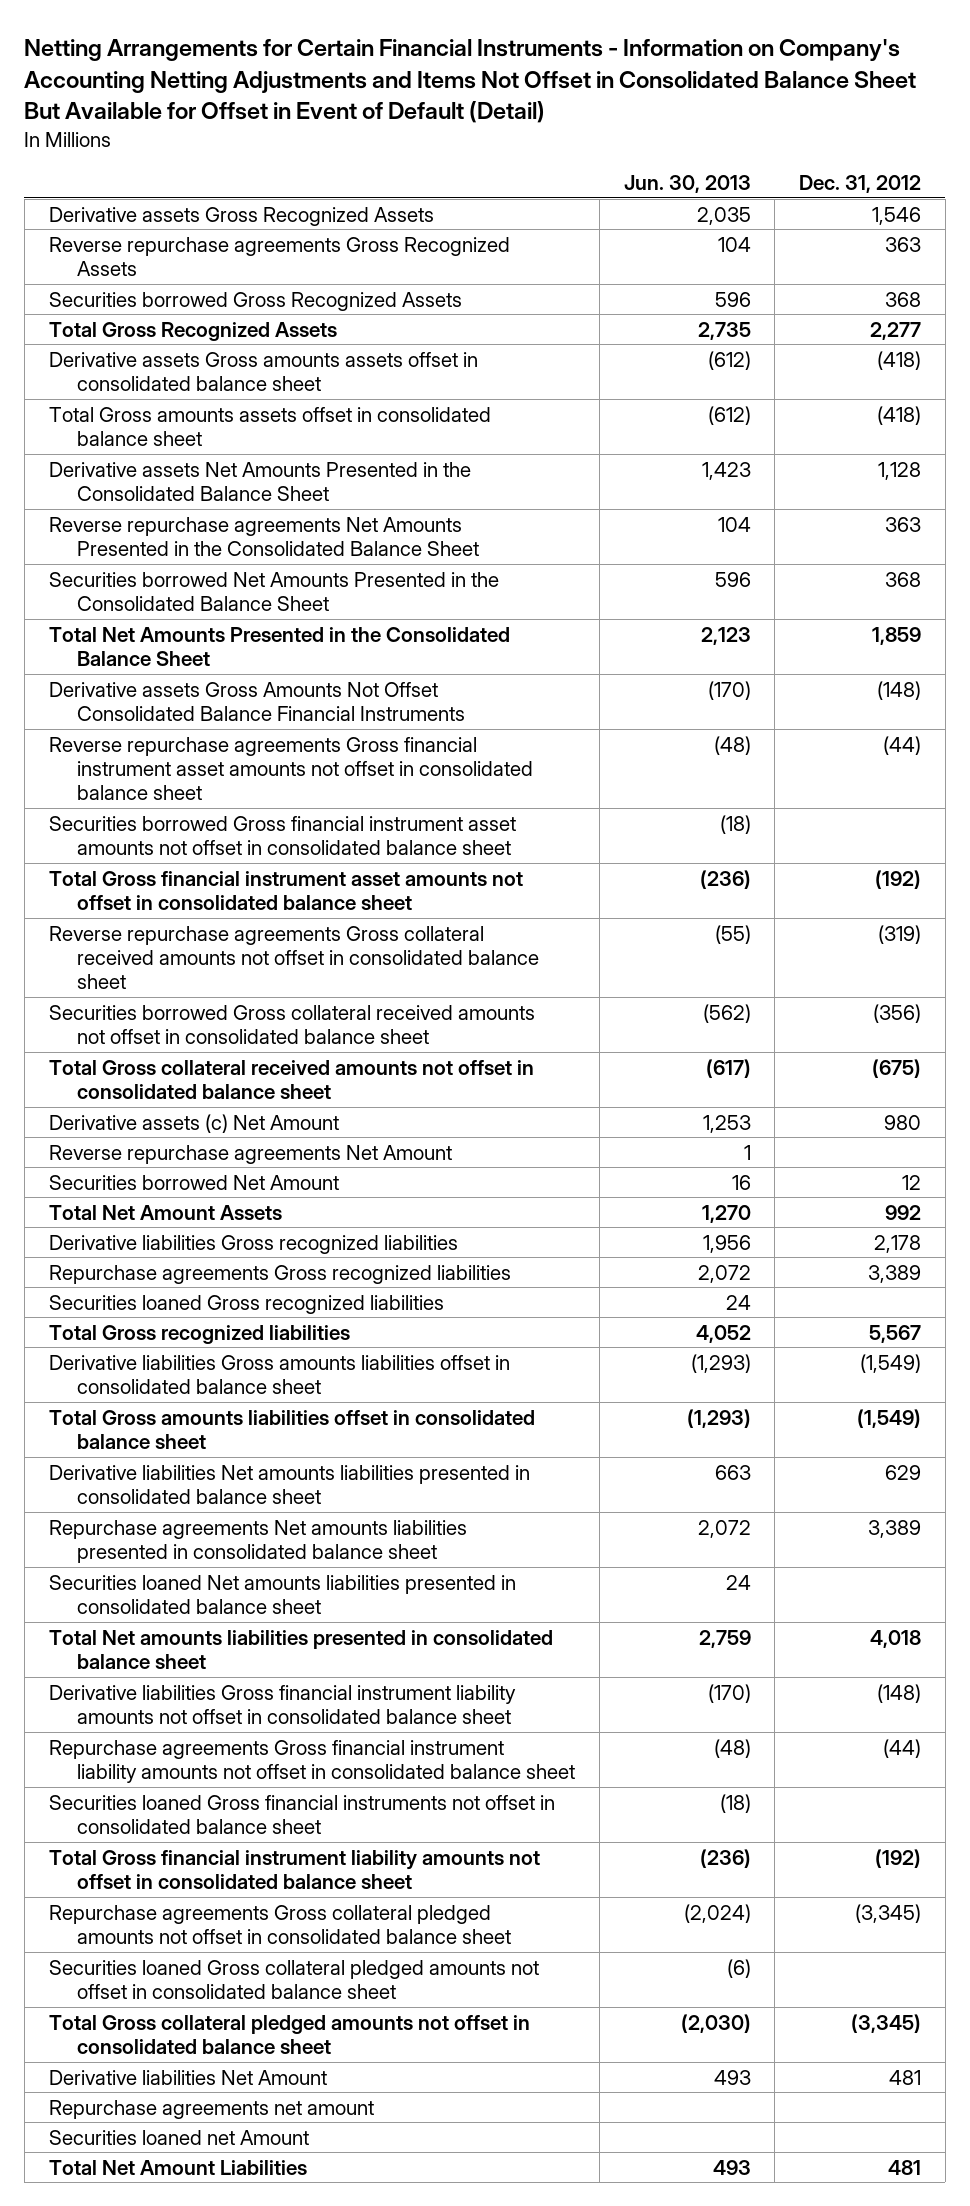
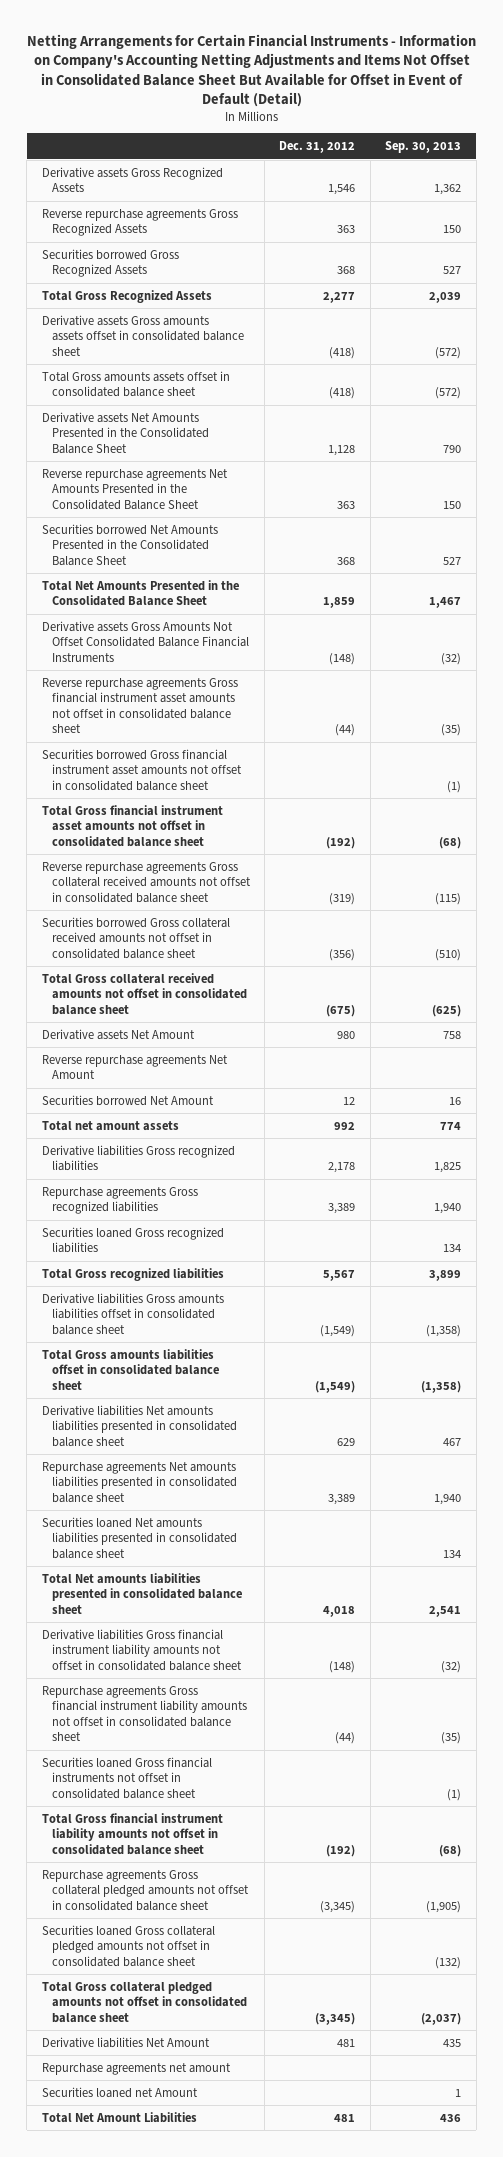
- | Jun. 30, 2013 | Dec. 31, 2012
+ | Dec. 31, 2012 | Sep. 30, 2013
- Derivative assets (c) Net Amount | 1,253 | 980
+ Derivative assets Net Amount | 980 | 758
- Total Net Amount Assets | 1,270 | 992
+ Total net amount assets | 992 | 774

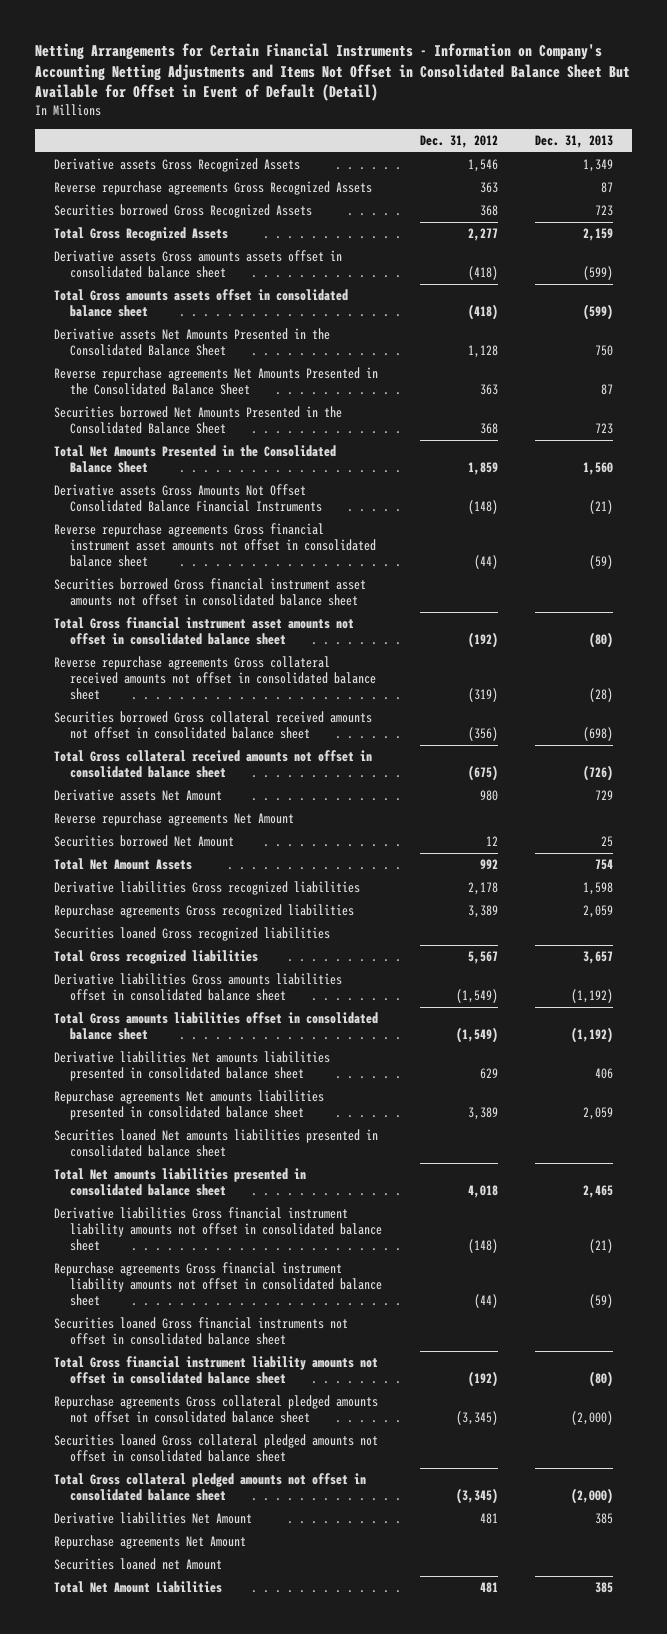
- | Dec. 31, 2012 | Sep. 30, 2013
+ | Dec. 31, 2012 | Dec. 31, 2013
- Total net amount assets | 992 | 774
+ Total Net Amount Assets | 992 | 754
- Repurchase agreements net amount
+ Repurchase agreements Net Amount

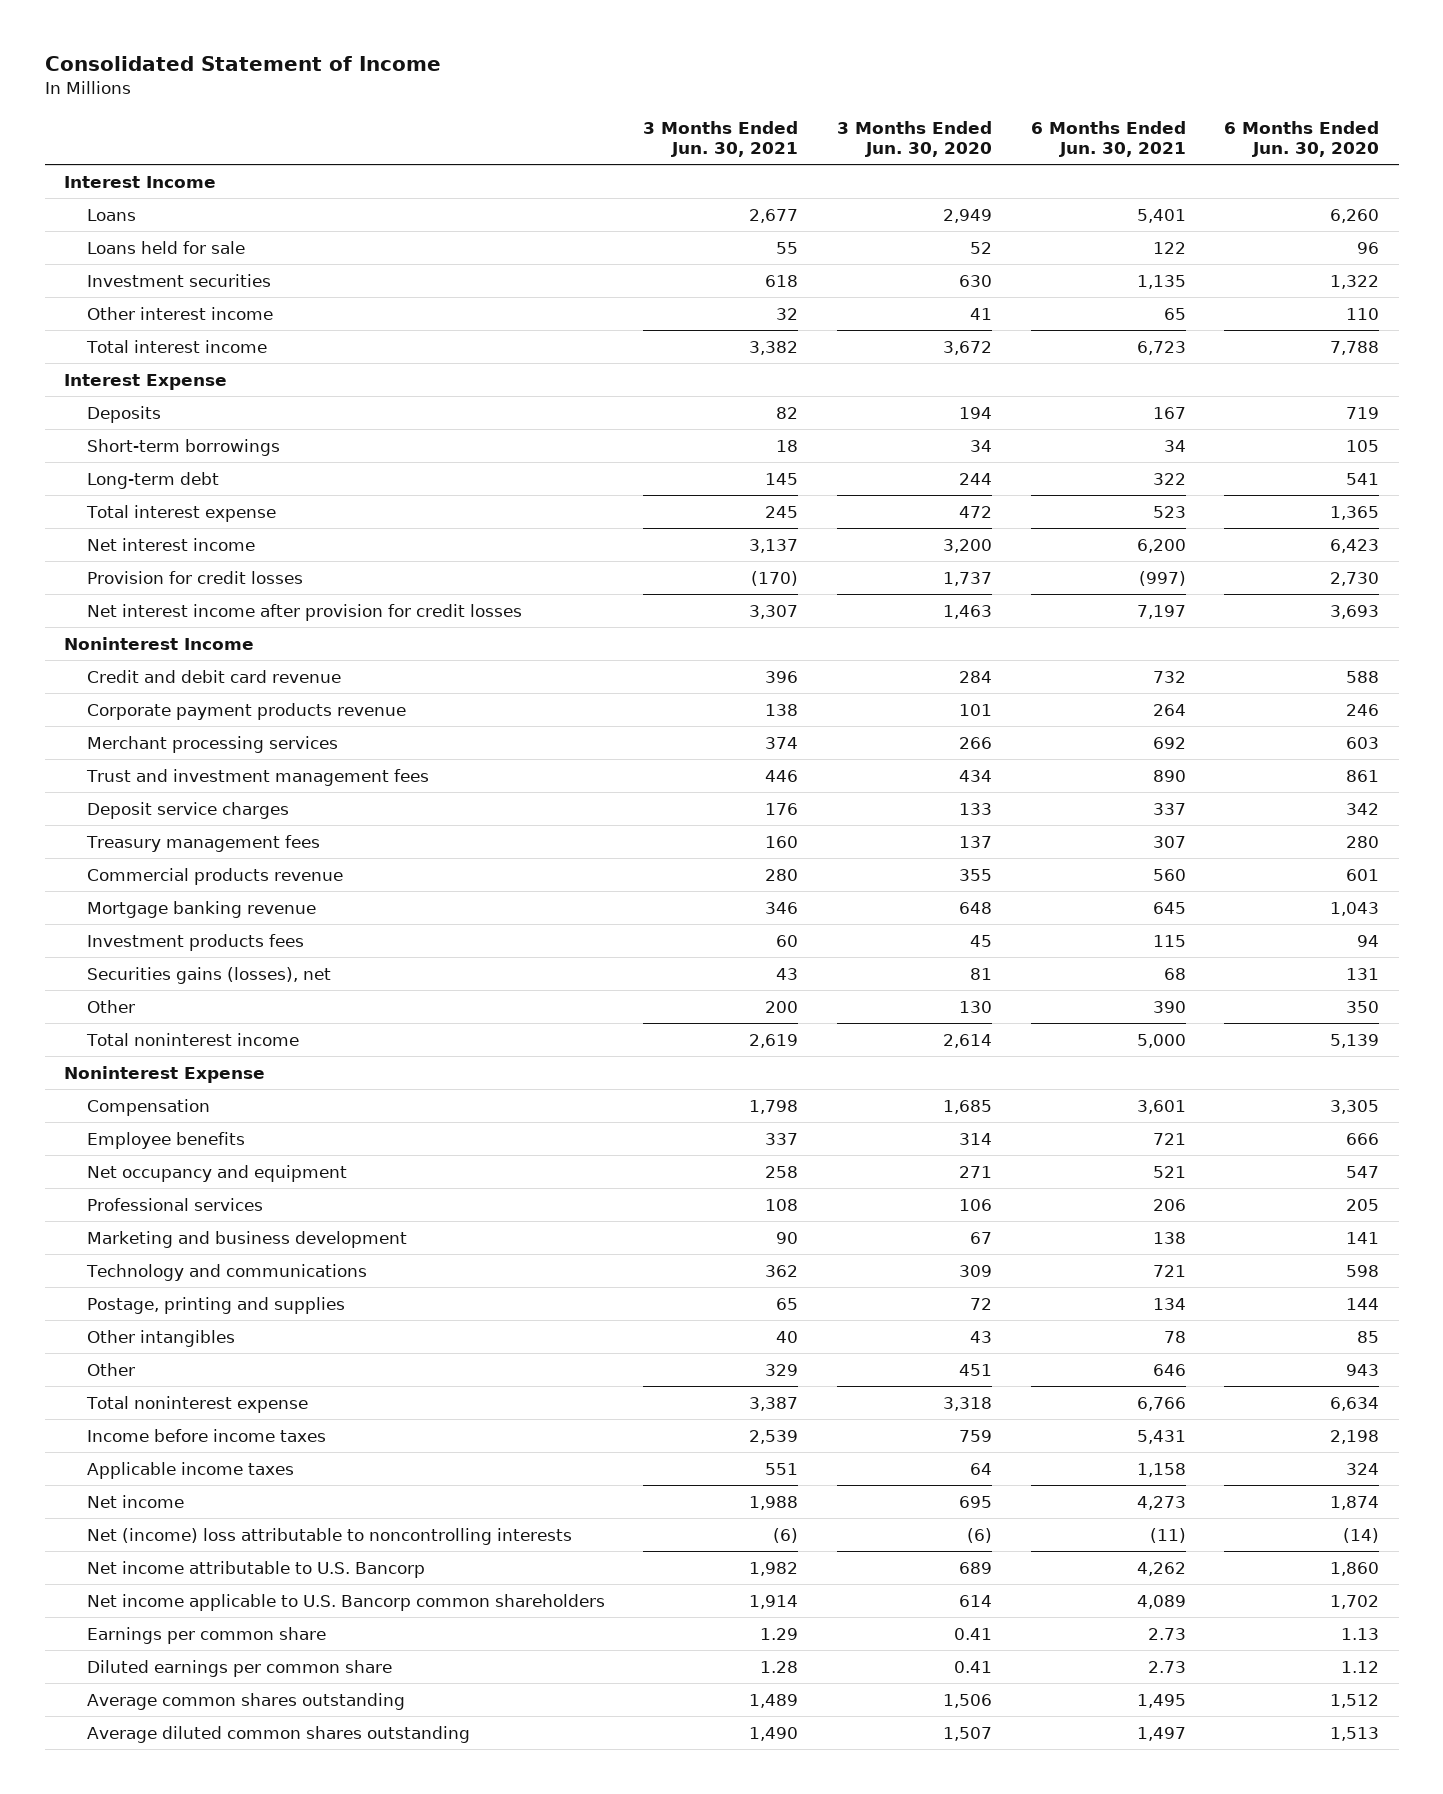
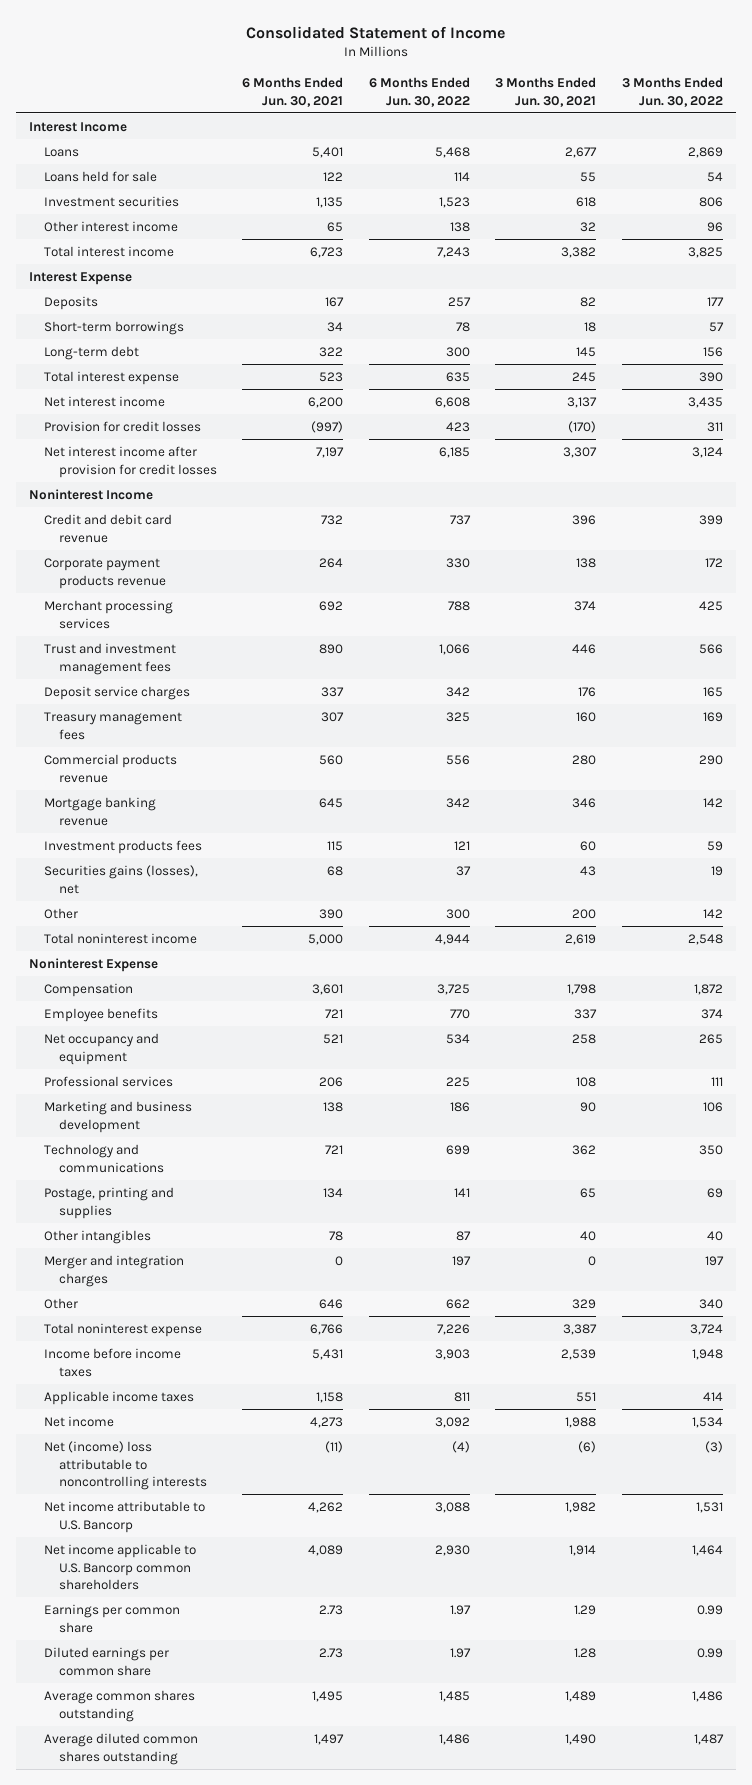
- | 3 Months Ended Jun. 30, 2021 | 3 Months Ended Jun. 30, 2020 | 6 Months Ended Jun. 30, 2021 | 6 Months Ended Jun. 30, 2020
+ | 6 Months Ended Jun. 30, 2021 | 6 Months Ended Jun. 30, 2022 | 3 Months Ended Jun. 30, 2021 | 3 Months Ended Jun. 30, 2022
+ Merger and integration charges | 0 | 197 | 0 | 197

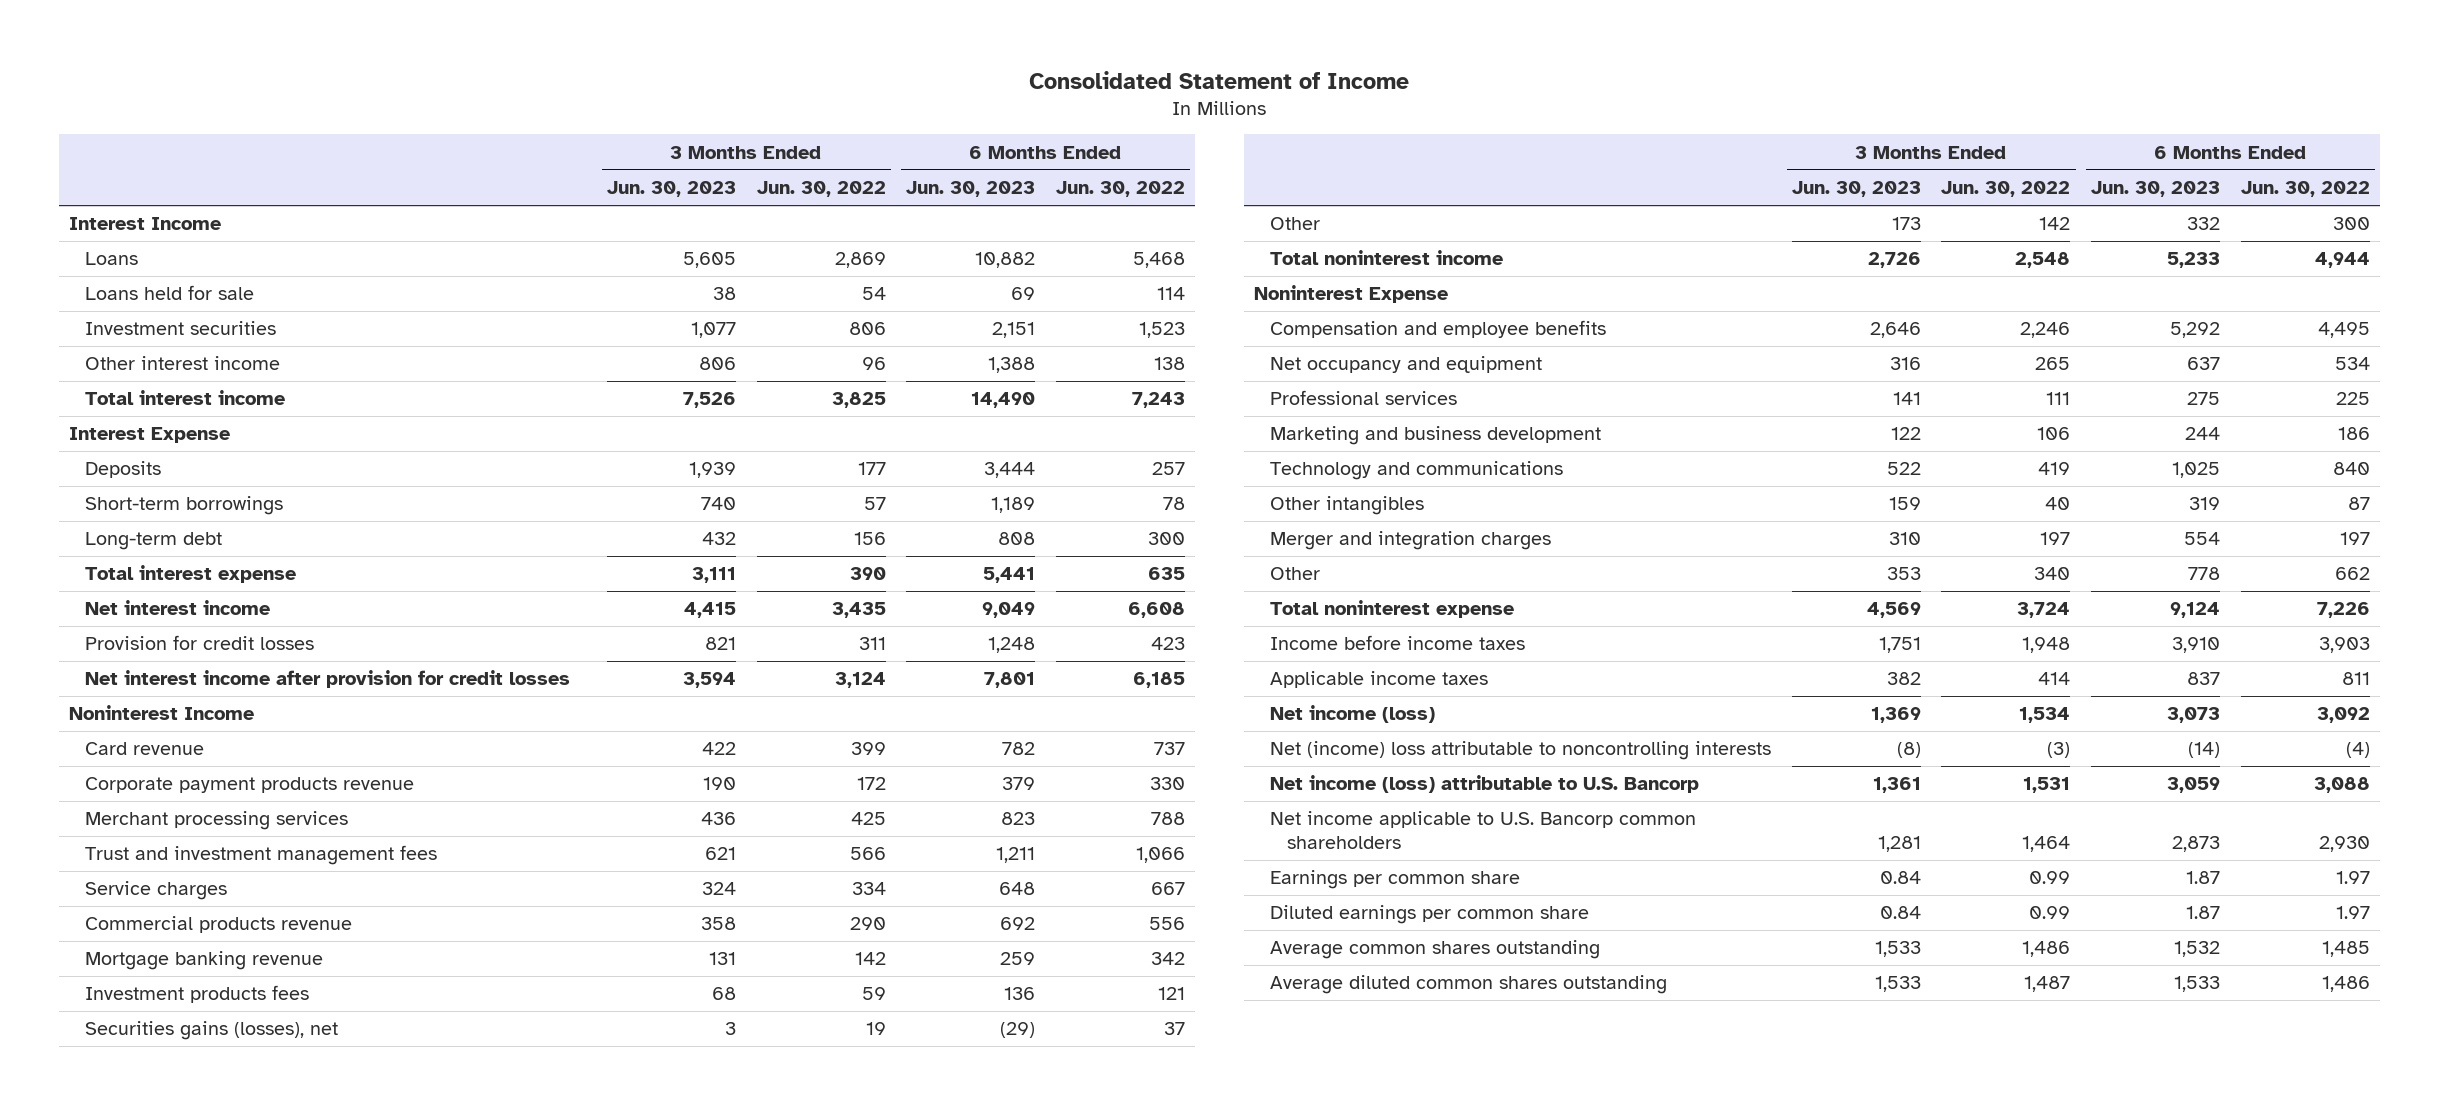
- | 6 Months Ended Jun. 30, 2021 | 6 Months Ended Jun. 30, 2022 | 3 Months Ended Jun. 30, 2021 | 3 Months Ended Jun. 30, 2022
+ | 3 Months Ended Jun. 30, 2023 | 3 Months Ended Jun. 30, 2022 | 6 Months Ended Jun. 30, 2023 | 6 Months Ended Jun. 30, 2022
- Credit and debit card revenue | 732 | 737 | 396 | 399
+ Card revenue | 422 | 399 | 782 | 737
- Deposit service charges | 337 | 342 | 176 | 165
- Treasury management fees | 307 | 325 | 160 | 169
+ Service charges | 324 | 334 | 648 | 667
- Compensation | 3,601 | 3,725 | 1,798 | 1,872
- Employee benefits | 721 | 770 | 337 | 374
+ Compensation and employee benefits | 2,646 | 2,246 | 5,292 | 4,495
- Technology and communications | 721 | 699 | 362 | 350
- Postage, printing and supplies | 134 | 141 | 65 | 69
+ Technology and communications | 522 | 419 | 1,025 | 840
- Net income | 4,273 | 3,092 | 1,988 | 1,534
+ Net income (loss) | 1,369 | 1,534 | 3,073 | 3,092
- Net income attributable to U.S. Bancorp | 4,262 | 3,088 | 1,982 | 1,531
+ Net income (loss) attributable to U.S. Bancorp | 1,361 | 1,531 | 3,059 | 3,088

